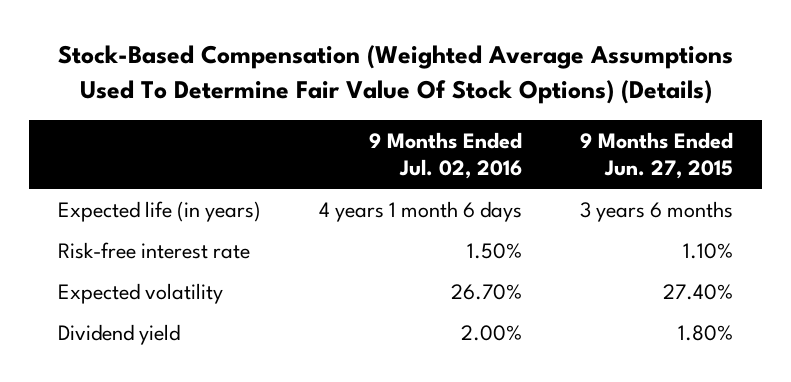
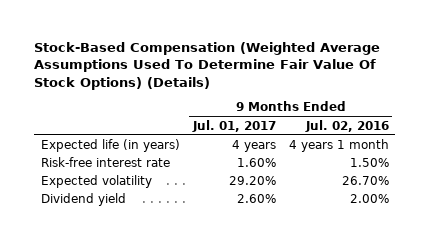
- | 9 Months Ended Jul. 02, 2016 | 9 Months Ended Jun. 27, 2015
+ | 9 Months Ended Jul. 01, 2017 | 9 Months Ended Jul. 02, 2016
- Expected life (in years) | 4 years 1 month 6 days | 3 years 6 months
+ Expected life (in years) | 4 years | 4 years 1 month

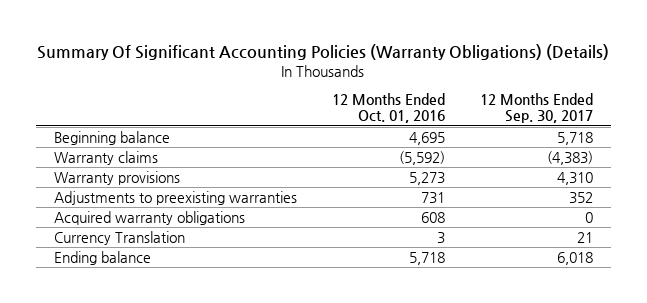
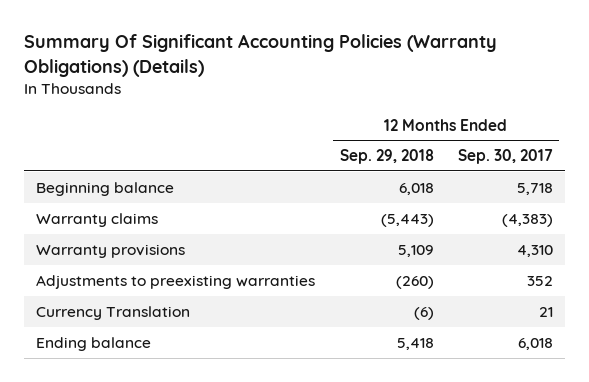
- | 12 Months Ended Oct. 01, 2016 | 12 Months Ended Sep. 30, 2017
+ | 12 Months Ended Sep. 29, 2018 | 12 Months Ended Sep. 30, 2017
- Acquired warranty obligations | 608 | 0

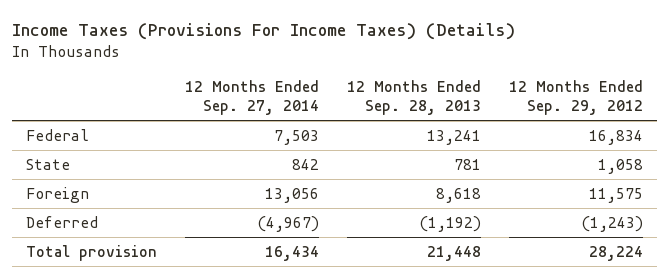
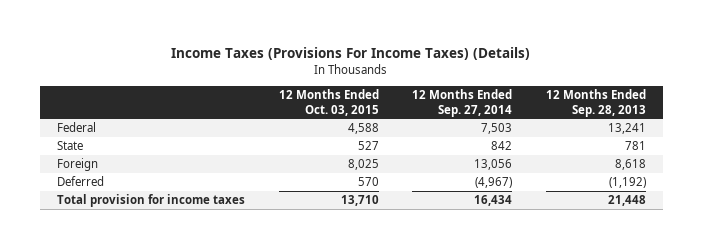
- | 12 Months Ended Sep. 27, 2014 | 12 Months Ended Sep. 28, 2013 | 12 Months Ended Sep. 29, 2012
+ | 12 Months Ended Oct. 03, 2015 | 12 Months Ended Sep. 27, 2014 | 12 Months Ended Sep. 28, 2013
- Total provision | 16,434 | 21,448 | 28,224
+ Total provision for income taxes | 13,710 | 16,434 | 21,448

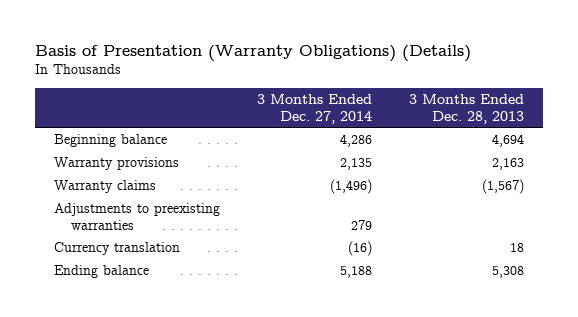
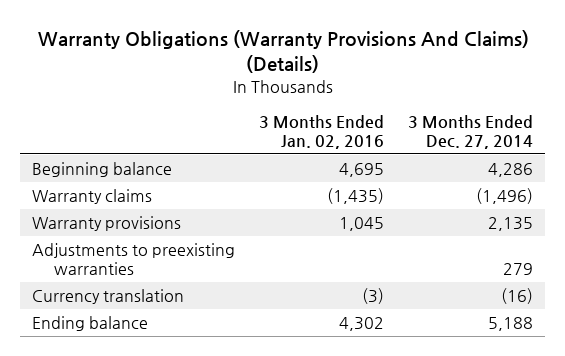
- Basis of Presentation (Warranty Obligations) (Details)
+ Warranty Obligations (Warranty Provisions And Claims) (Details)
- | 3 Months Ended Dec. 27, 2014 | 3 Months Ended Dec. 28, 2013
+ | 3 Months Ended Jan. 02, 2016 | 3 Months Ended Dec. 27, 2014
moved down: Warranty provisions | 1,045 | 2,135

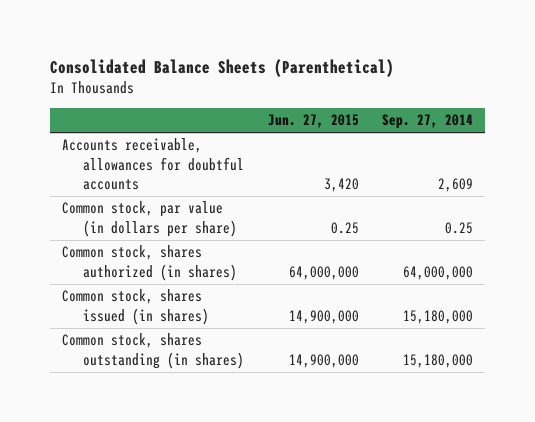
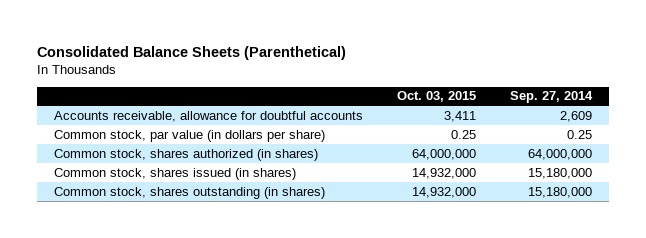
- | Jun. 27, 2015 | Sep. 27, 2014
+ | Oct. 03, 2015 | Sep. 27, 2014
- Accounts receivable, allowances for doubtful accounts | 3,420 | 2,609
+ Accounts receivable, allowance for doubtful accounts | 3,411 | 2,609

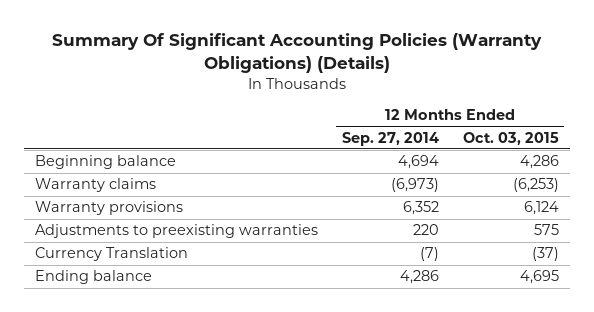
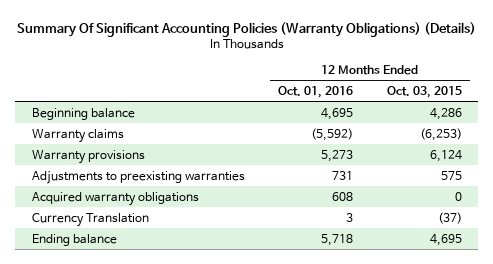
- | 12 Months Ended Sep. 27, 2014 | 12 Months Ended Oct. 03, 2015
+ | 12 Months Ended Oct. 01, 2016 | 12 Months Ended Oct. 03, 2015
+ Acquired warranty obligations | 608 | 0

